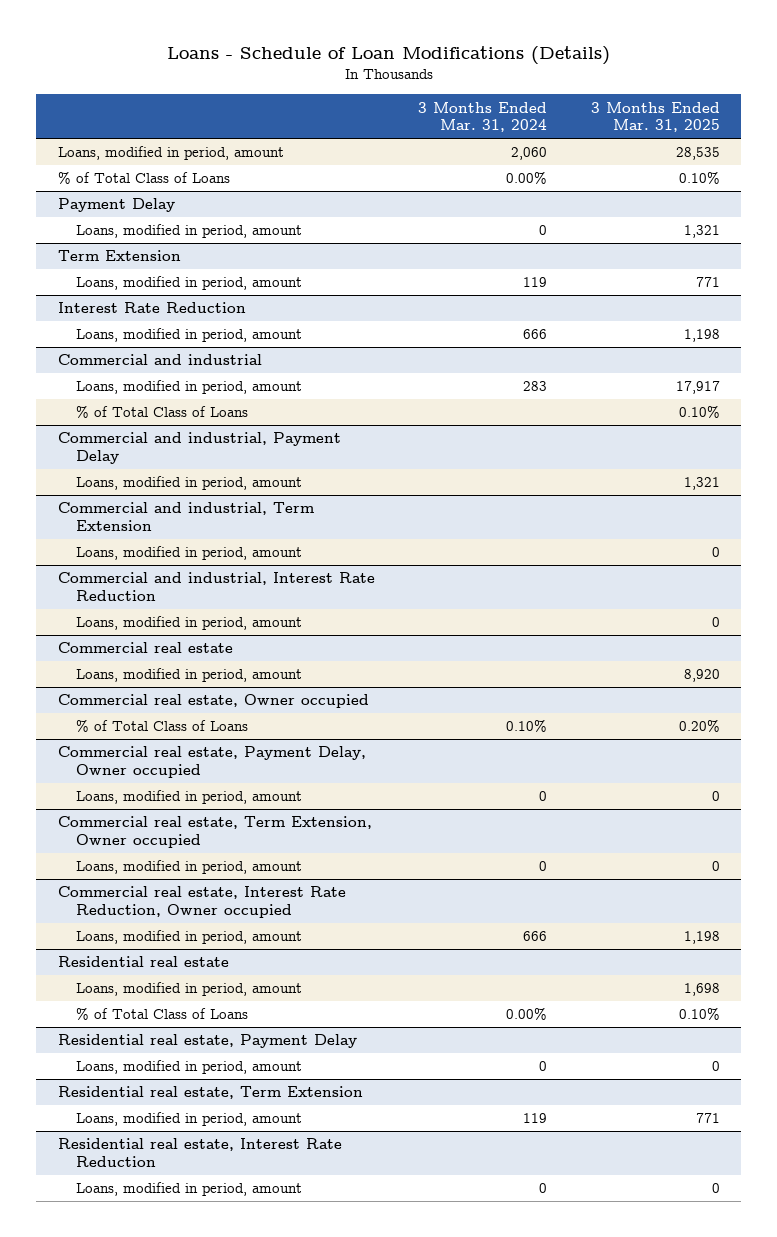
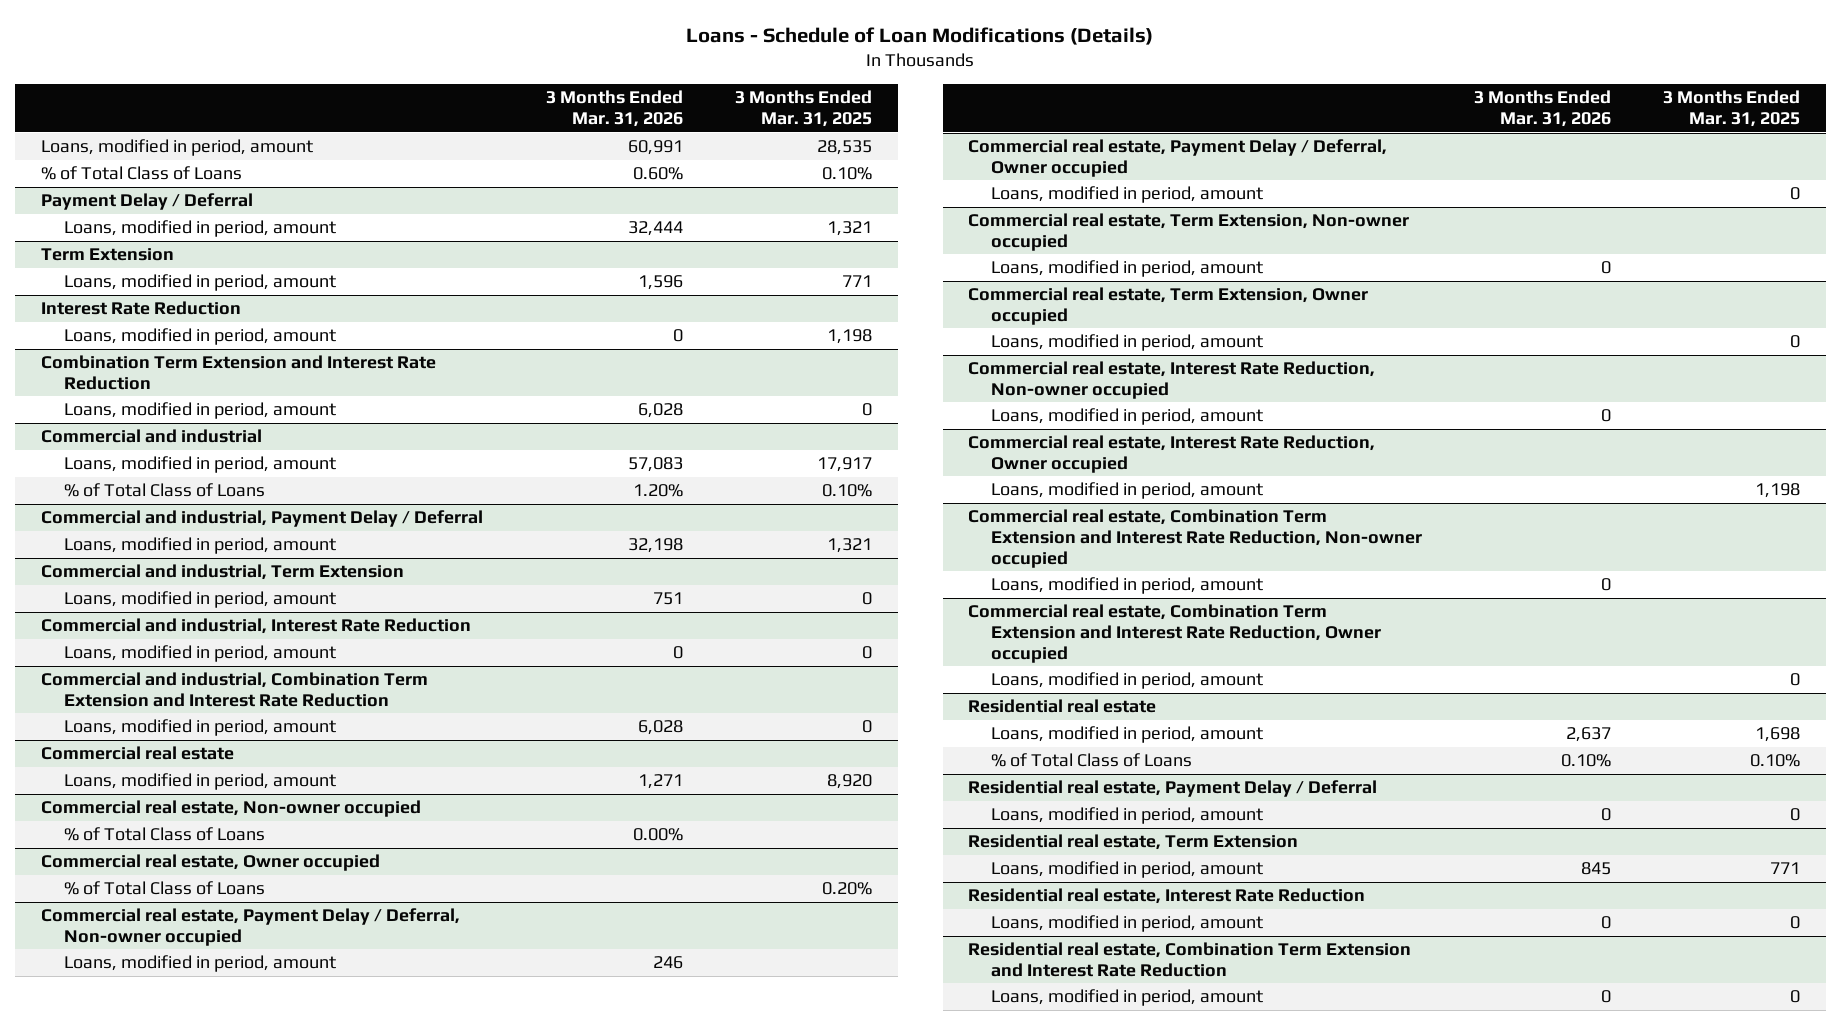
- | 3 Months Ended Mar. 31, 2024 | 3 Months Ended Mar. 31, 2025
+ | 3 Months Ended Mar. 31, 2026 | 3 Months Ended Mar. 31, 2025
- Payment Delay
+ Payment Delay / Deferral
+ Combination Term Extension and Interest Rate Reduction
+ Loans, modified in period, amount | 6,028 | 0
- Commercial and industrial, Payment Delay
+ Commercial and industrial, Payment Delay / Deferral
+ Commercial and industrial, Combination Term Extension and Interest Rate Reduction
+ Loans, modified in period, amount | 6,028 | 0
+ Commercial real estate, Non-owner occupied
+ % of Total Class of Loans | 0.00% |
- Commercial real estate, Payment Delay, Owner occupied
+ Commercial real estate, Payment Delay / Deferral, Non-owner occupied
+ Loans, modified in period, amount | 246 |
+ Commercial real estate, Payment Delay / Deferral, Owner occupied
+ Commercial real estate, Term Extension, Non-owner occupied
+ Loans, modified in period, amount | 0 |
+ Commercial real estate, Interest Rate Reduction, Non-owner occupied
+ Loans, modified in period, amount | 0 |
+ Commercial real estate, Combination Term Extension and Interest Rate Reduction, Non-owner occupied
+ Loans, modified in period, amount | 0 |
+ Commercial real estate, Combination Term Extension and Interest Rate Reduction, Owner occupied
+ Loans, modified in period, amount | | 0
- Residential real estate, Payment Delay
+ Residential real estate, Payment Delay / Deferral
+ Residential real estate, Combination Term Extension and Interest Rate Reduction
+ Loans, modified in period, amount | 0 | 0

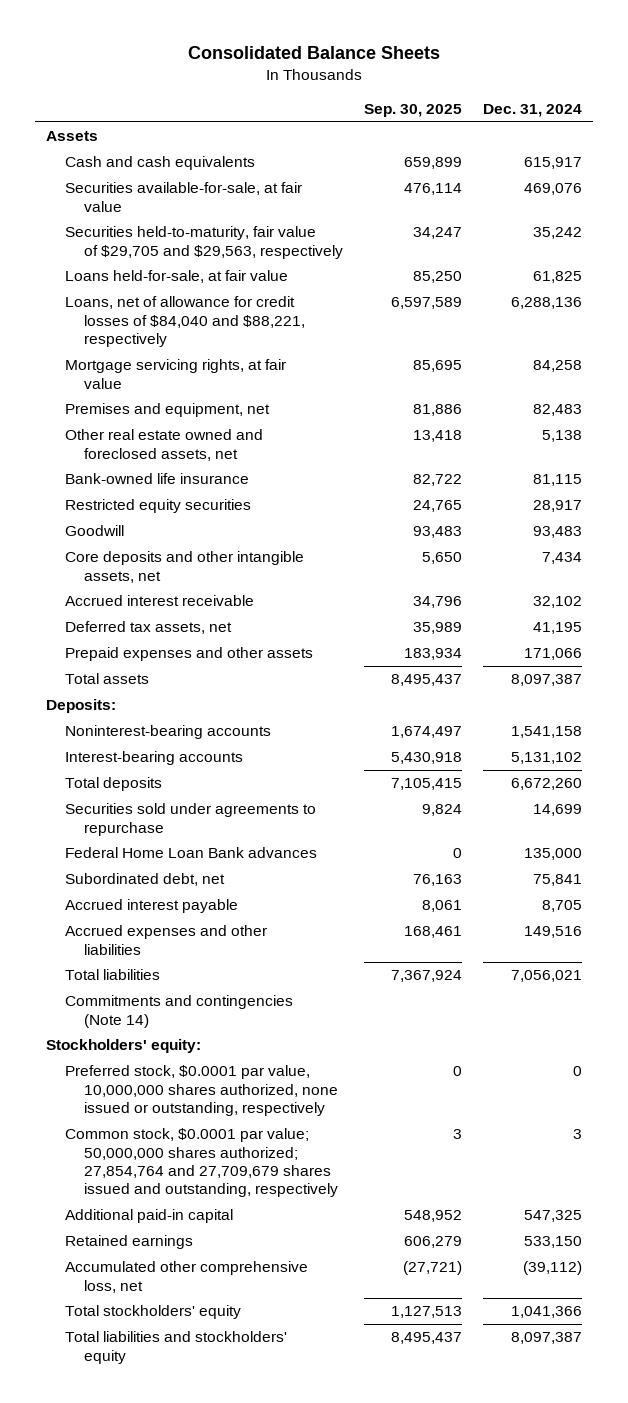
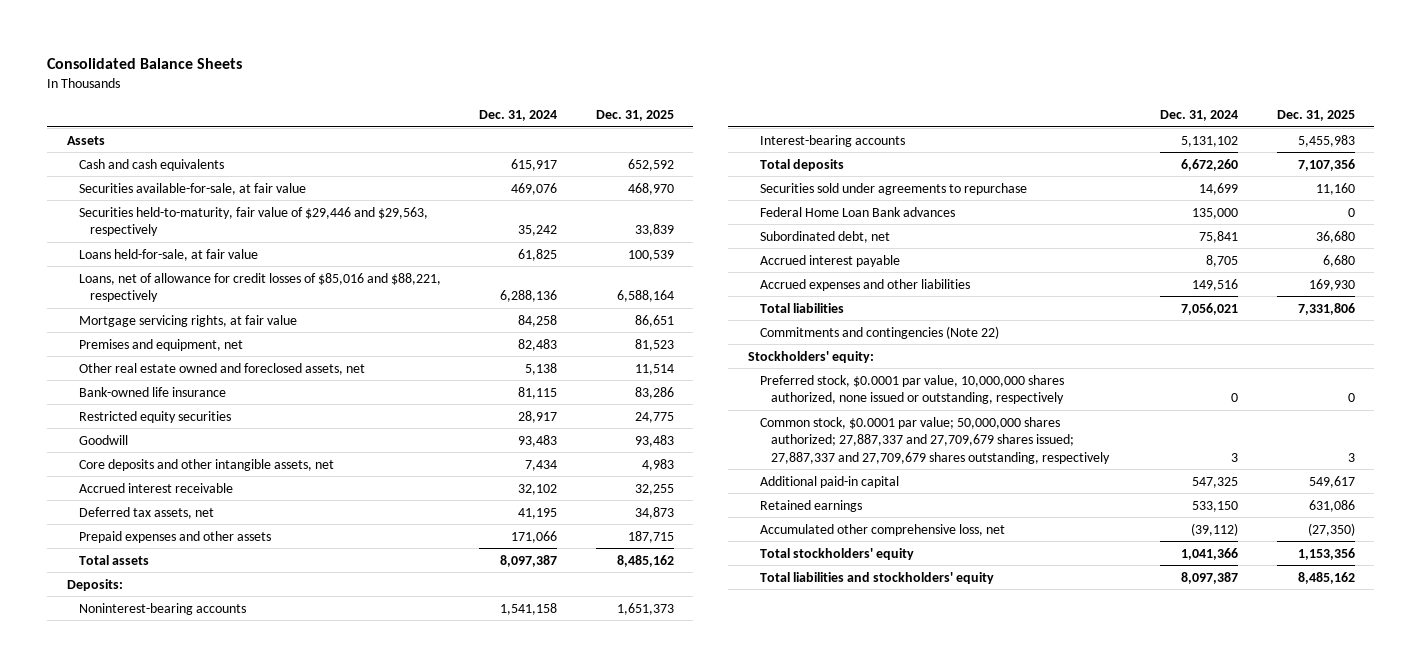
- | Sep. 30, 2025 | Dec. 31, 2024
+ | Dec. 31, 2024 | Dec. 31, 2025
- Securities held-to-maturity, fair value of $29,705 and $29,563, respectively | 34,247 | 35,242
+ Securities held-to-maturity, fair value of $29,446 and $29,563, respectively | 35,242 | 33,839
- Loans, net of allowance for credit losses of $84,040 and $88,221, respectively | 6,597,589 | 6,288,136
+ Loans, net of allowance for credit losses of $85,016 and $88,221, respectively | 6,288,136 | 6,588,164
- Commitments and contingencies (Note 14)
+ Commitments and contingencies (Note 22)
- Common stock, $0.0001 par value; 50,000,000 shares authorized; 27,854,764 and 27,709,679 shares issued and outstanding, respectively | 3 | 3
+ Common stock, $0.0001 par value; 50,000,000 shares authorized; 27,887,337 and 27,709,679 shares issued; 27,887,337 and 27,709,679 shares outstanding, respectively | 3 | 3

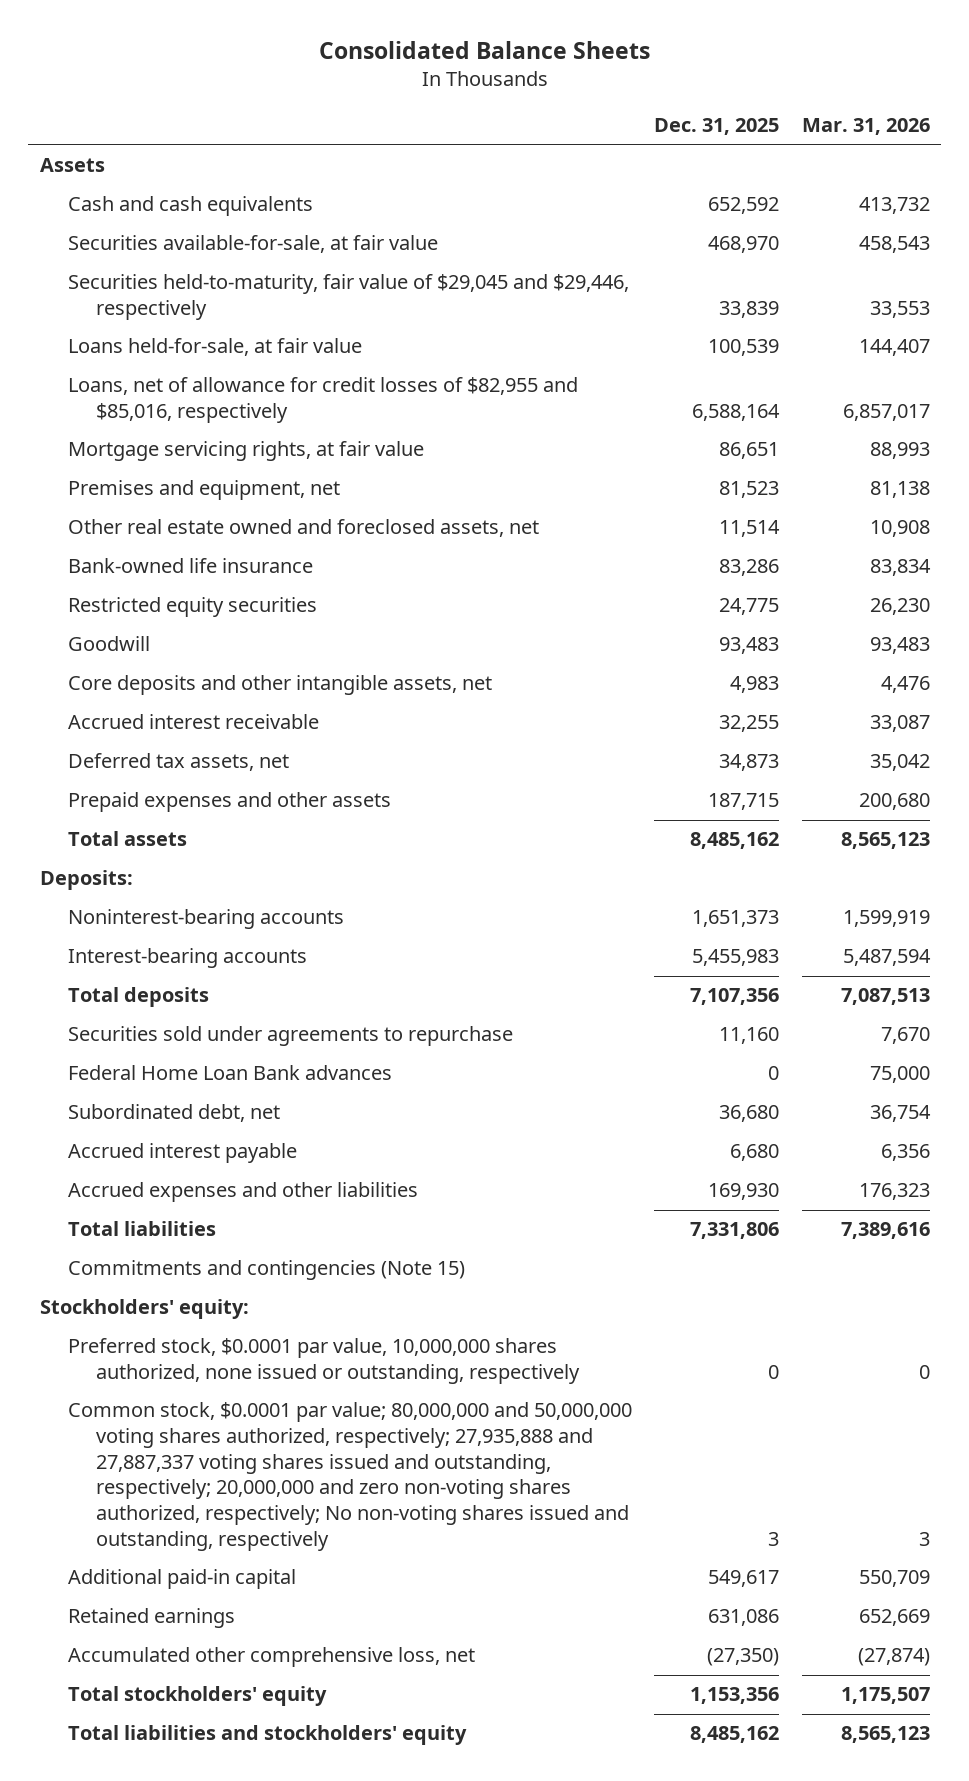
- | Dec. 31, 2024 | Dec. 31, 2025
+ | Dec. 31, 2025 | Mar. 31, 2026
- Securities held-to-maturity, fair value of $29,446 and $29,563, respectively | 35,242 | 33,839
+ Securities held-to-maturity, fair value of $29,045 and $29,446, respectively | 33,839 | 33,553
- Loans, net of allowance for credit losses of $85,016 and $88,221, respectively | 6,288,136 | 6,588,164
+ Loans, net of allowance for credit losses of $82,955 and $85,016, respectively | 6,588,164 | 6,857,017
- Commitments and contingencies (Note 22)
+ Commitments and contingencies (Note 15)
- Common stock, $0.0001 par value; 50,000,000 shares authorized; 27,887,337 and 27,709,679 shares issued; 27,887,337 and 27,709,679 shares outstanding, respectively | 3 | 3
+ Common stock, $0.0001 par value; 80,000,000 and 50,000,000 voting shares authorized, respectively; 27,935,888 and 27,887,337 voting shares issued and outstanding, respectively; 20,000,000 and zero non-voting shares authorized, respectively; No non-voting shares issued and outstanding, respectively | 3 | 3

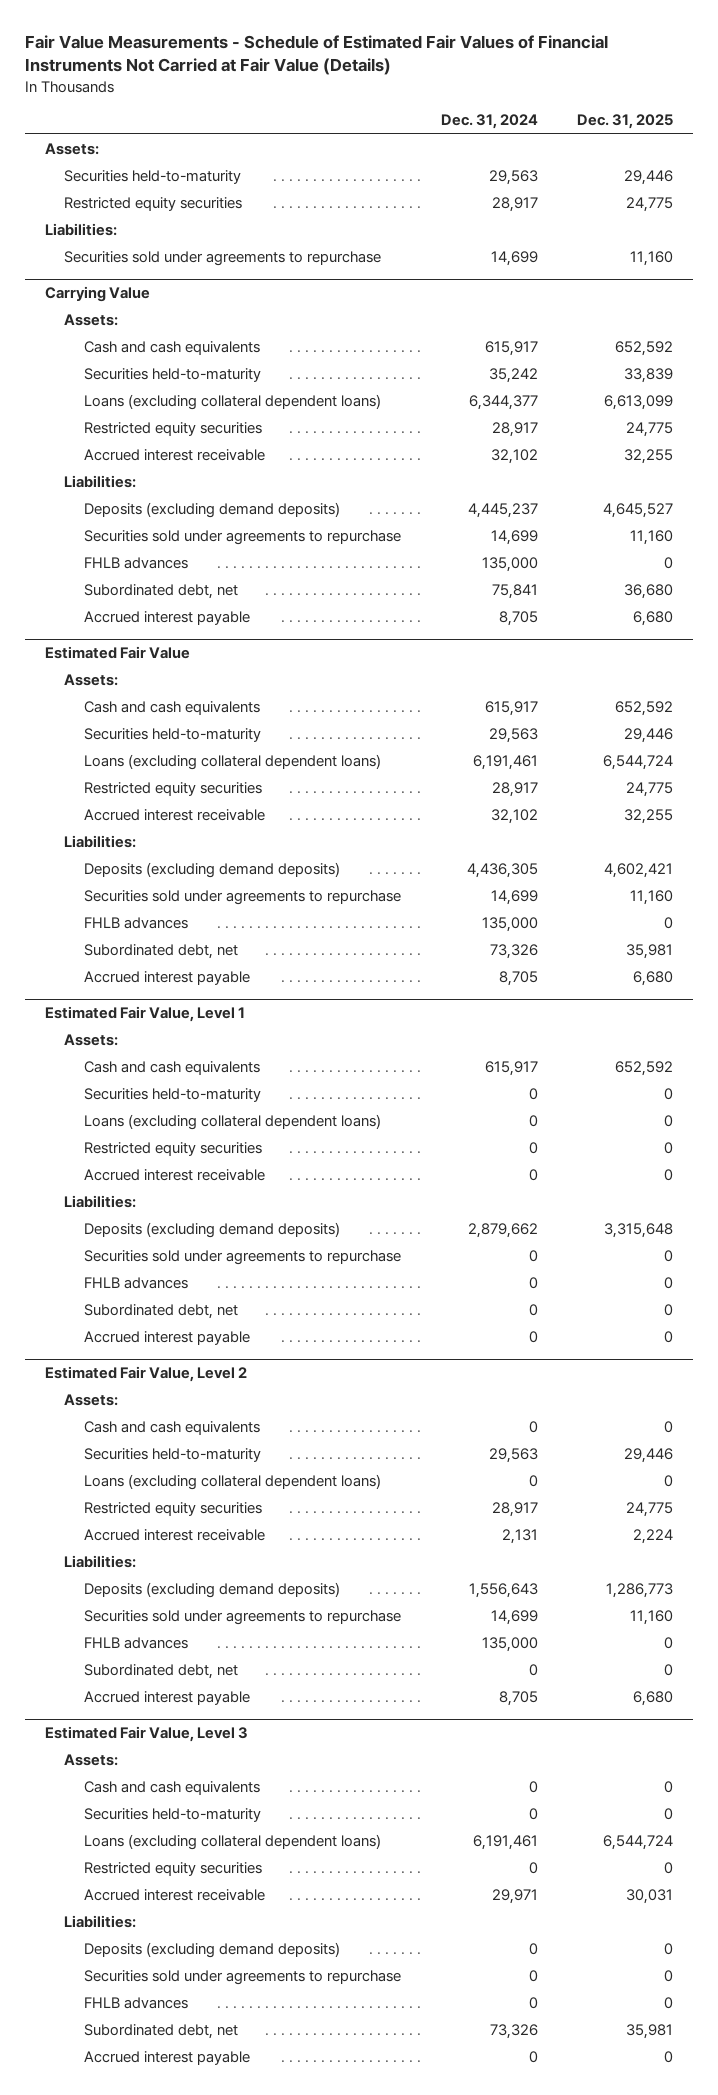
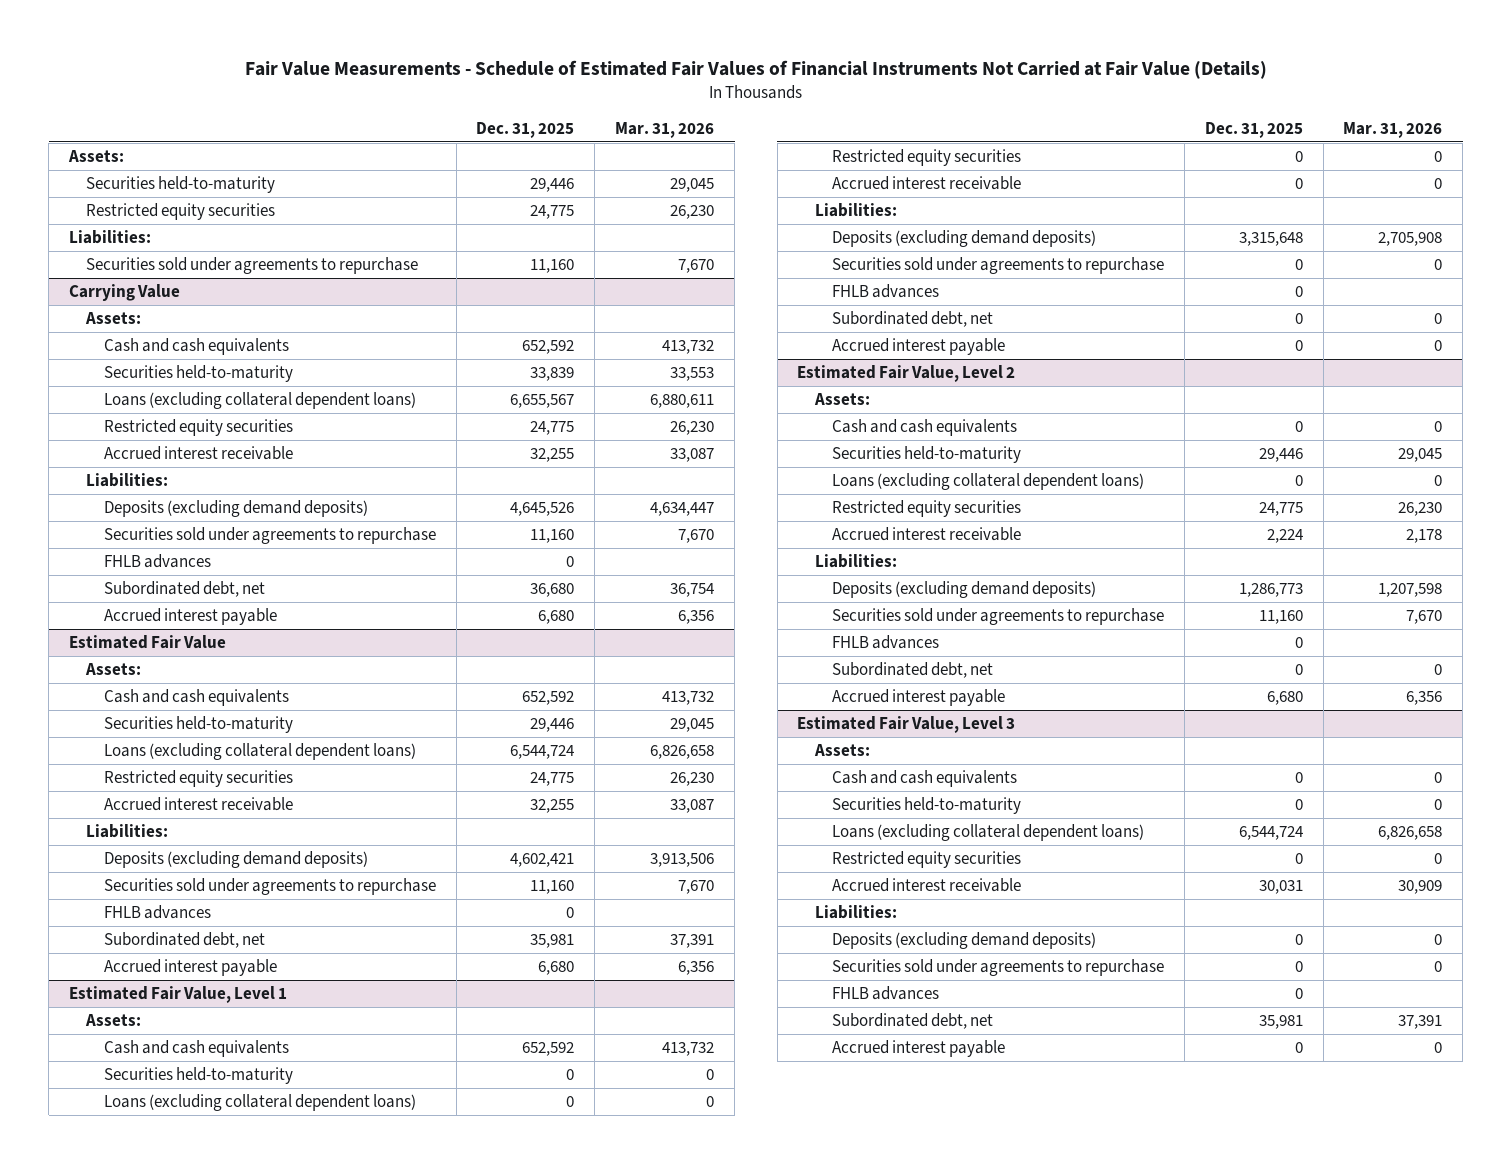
- | Dec. 31, 2024 | Dec. 31, 2025
+ | Dec. 31, 2025 | Mar. 31, 2026
@ Carrying Value
- Loans (excluding collateral dependent loans) | 6,344,377 | 6,613,099
+ Loans (excluding collateral dependent loans) | 6,655,567 | 6,880,611
- Deposits (excluding demand deposits) | 4,445,237 | 4,645,527
+ Deposits (excluding demand deposits) | 4,645,526 | 4,634,447

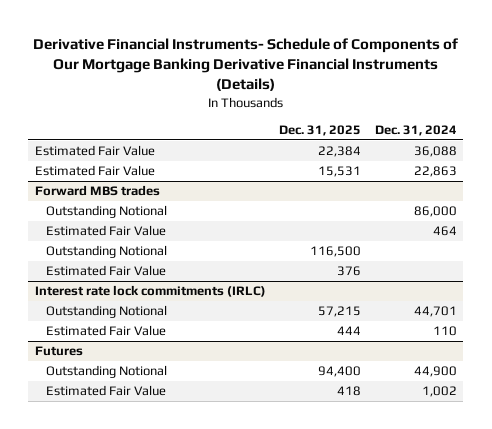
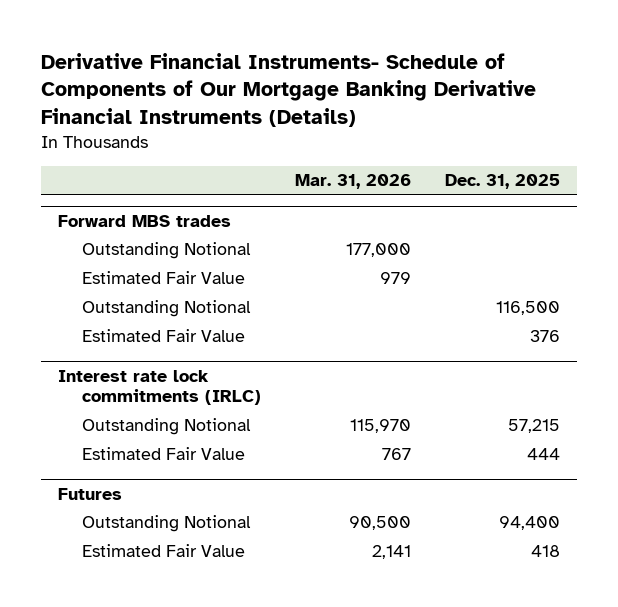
- | Dec. 31, 2025 | Dec. 31, 2024
+ | Mar. 31, 2026 | Dec. 31, 2025
- Estimated Fair Value | 22,384 | 36,088
- Estimated Fair Value | 15,531 | 22,863

